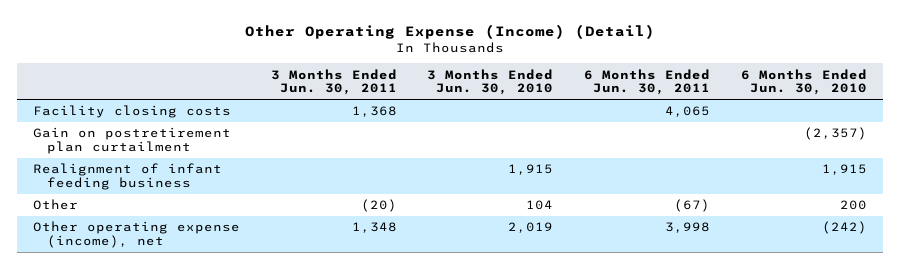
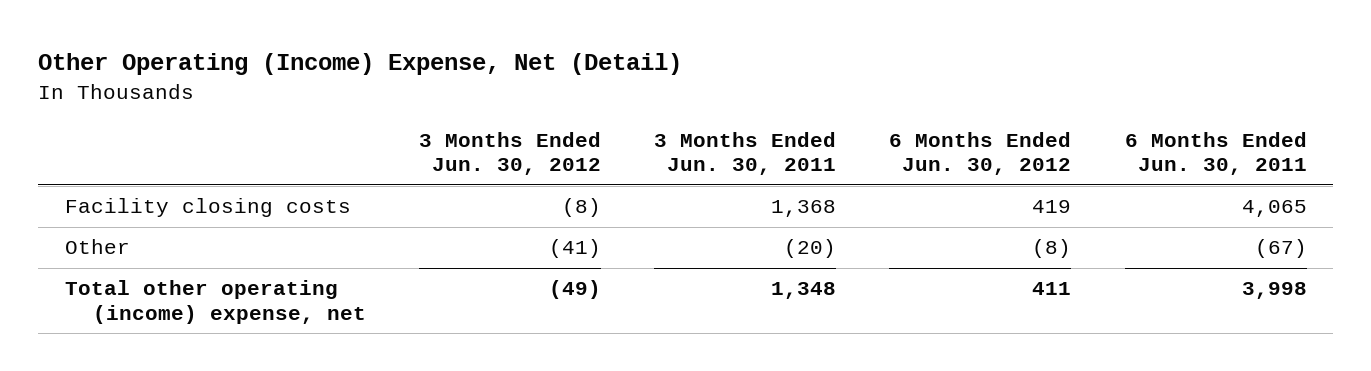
- Other Operating Expense (Income) (Detail)
+ Other Operating (Income) Expense, Net (Detail)
- | 3 Months Ended Jun. 30, 2011 | 3 Months Ended Jun. 30, 2010 | 6 Months Ended Jun. 30, 2011 | 6 Months Ended Jun. 30, 2010
+ | 3 Months Ended Jun. 30, 2012 | 3 Months Ended Jun. 30, 2011 | 6 Months Ended Jun. 30, 2012 | 6 Months Ended Jun. 30, 2011
- Gain on postretirement plan curtailment | | | | (2,357)
- Realignment of infant feeding business | | 1,915 | | 1,915
- Other operating expense (income), net | 1,348 | 2,019 | 3,998 | (242)
+ Total other operating (income) expense, net | (49) | 1,348 | 411 | 3,998

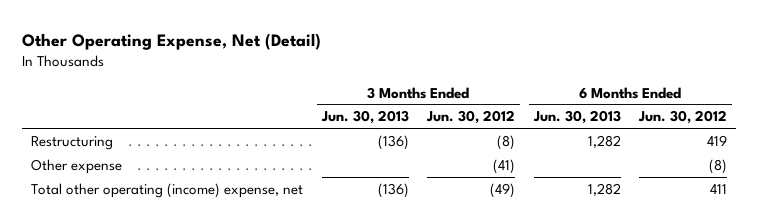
- Other Operating (Income) Expense, Net (Detail)
+ Other Operating Expense, Net (Detail)
- | 3 Months Ended Jun. 30, 2012 | 3 Months Ended Jun. 30, 2011 | 6 Months Ended Jun. 30, 2012 | 6 Months Ended Jun. 30, 2011
+ | 3 Months Ended Jun. 30, 2013 | 3 Months Ended Jun. 30, 2012 | 6 Months Ended Jun. 30, 2013 | 6 Months Ended Jun. 30, 2012
- Facility closing costs | (8) | 1,368 | 419 | 4,065
- Other | (41) | (20) | (8) | (67)
+ Restructuring | (136) | (8) | 1,282 | 419
+ Other expense | | (41) | | (8)

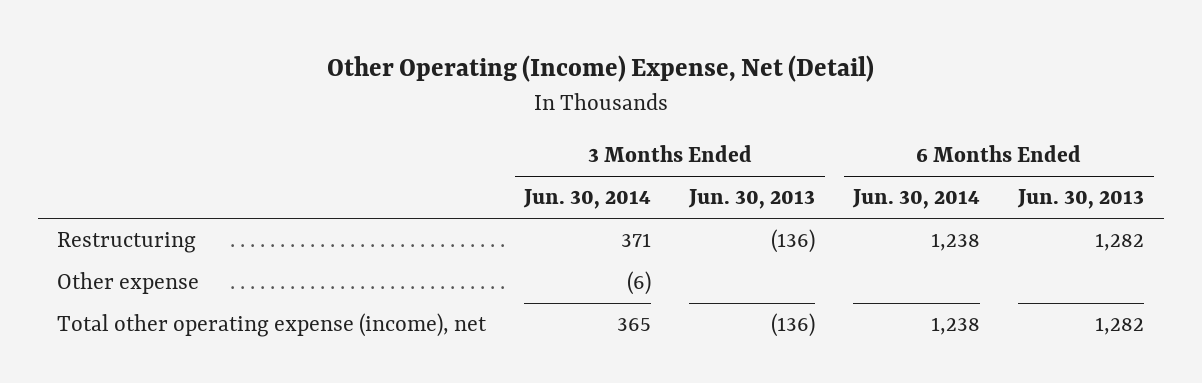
- Other Operating Expense, Net (Detail)
+ Other Operating (Income) Expense, Net (Detail)
- | 3 Months Ended Jun. 30, 2013 | 3 Months Ended Jun. 30, 2012 | 6 Months Ended Jun. 30, 2013 | 6 Months Ended Jun. 30, 2012
+ | 3 Months Ended Jun. 30, 2014 | 3 Months Ended Jun. 30, 2013 | 6 Months Ended Jun. 30, 2014 | 6 Months Ended Jun. 30, 2013
- Total other operating (income) expense, net | (136) | (49) | 1,282 | 411
+ Total other operating expense (income), net | 365 | (136) | 1,238 | 1,282

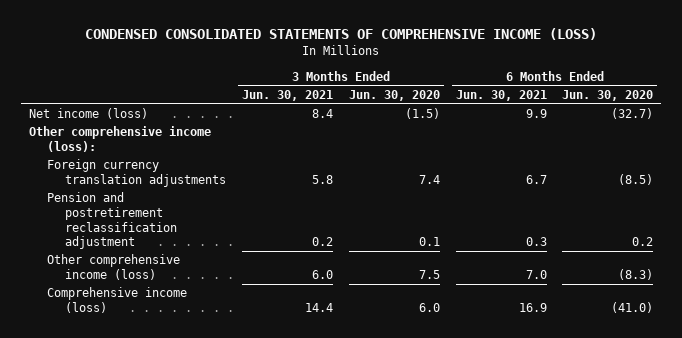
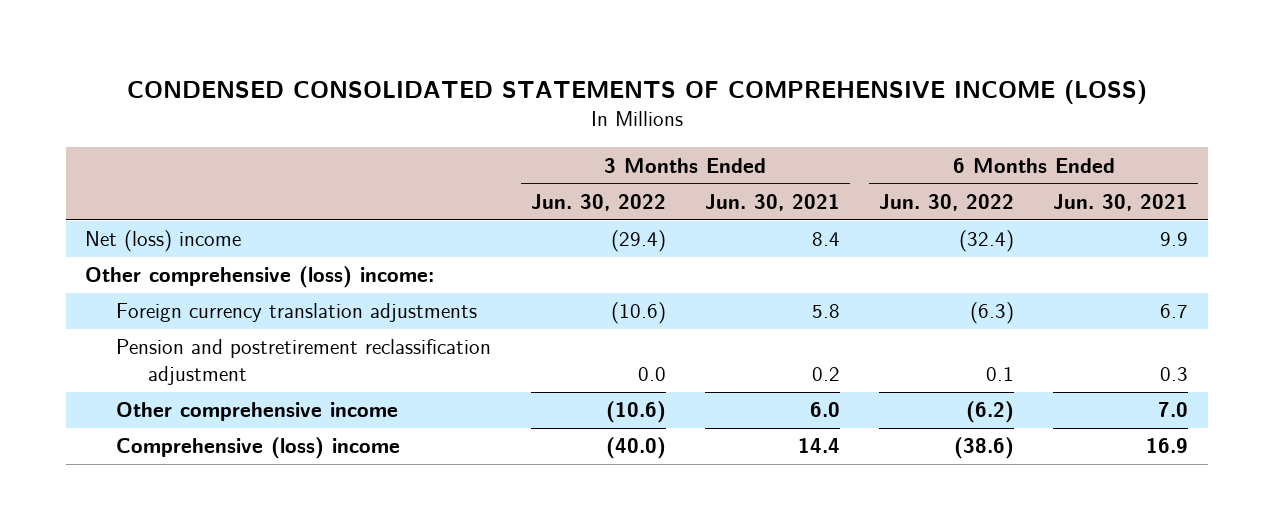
- | 3 Months Ended Jun. 30, 2021 | 3 Months Ended Jun. 30, 2020 | 6 Months Ended Jun. 30, 2021 | 6 Months Ended Jun. 30, 2020
+ | 3 Months Ended Jun. 30, 2022 | 3 Months Ended Jun. 30, 2021 | 6 Months Ended Jun. 30, 2022 | 6 Months Ended Jun. 30, 2021
- Net income (loss) | 8.4 | (1.5) | 9.9 | (32.7)
- Other comprehensive income (loss):
+ Net (loss) income | (29.4) | 8.4 | (32.4) | 9.9
+ Other comprehensive (loss) income:
- Other comprehensive income (loss) | 6.0 | 7.5 | 7.0 | (8.3)
- Comprehensive income (loss) | 14.4 | 6.0 | 16.9 | (41.0)
+ Other comprehensive income | (10.6) | 6.0 | (6.2) | 7.0
+ Comprehensive (loss) income | (40.0) | 14.4 | (38.6) | 16.9

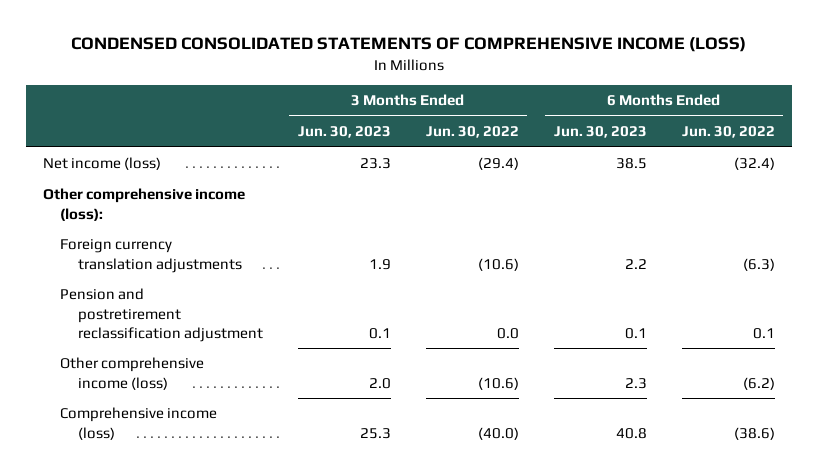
- | 3 Months Ended Jun. 30, 2022 | 3 Months Ended Jun. 30, 2021 | 6 Months Ended Jun. 30, 2022 | 6 Months Ended Jun. 30, 2021
+ | 3 Months Ended Jun. 30, 2023 | 3 Months Ended Jun. 30, 2022 | 6 Months Ended Jun. 30, 2023 | 6 Months Ended Jun. 30, 2022
- Net (loss) income | (29.4) | 8.4 | (32.4) | 9.9
- Other comprehensive (loss) income:
+ Net income (loss) | 23.3 | (29.4) | 38.5 | (32.4)
+ Other comprehensive income (loss):
- Other comprehensive income | (10.6) | 6.0 | (6.2) | 7.0
- Comprehensive (loss) income | (40.0) | 14.4 | (38.6) | 16.9
+ Other comprehensive income (loss) | 2.0 | (10.6) | 2.3 | (6.2)
+ Comprehensive income (loss) | 25.3 | (40.0) | 40.8 | (38.6)

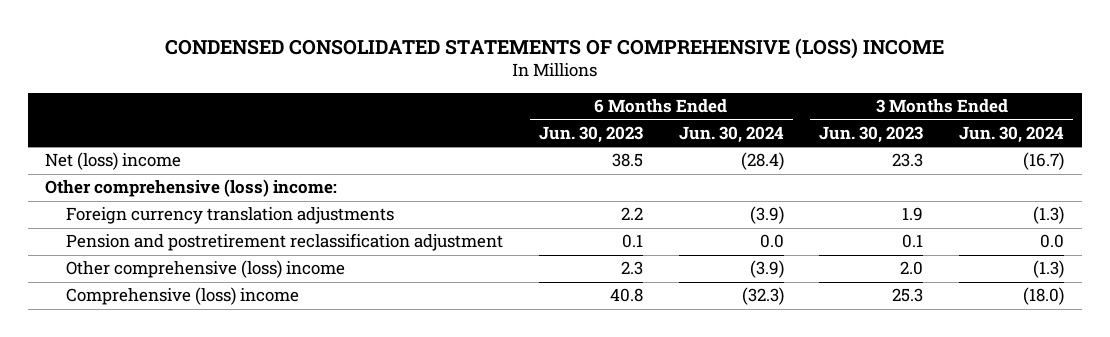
- CONDENSED CONSOLIDATED STATEMENTS OF COMPREHENSIVE INCOME (LOSS)
+ CONDENSED CONSOLIDATED STATEMENTS OF COMPREHENSIVE (LOSS) INCOME
- | 3 Months Ended Jun. 30, 2023 | 3 Months Ended Jun. 30, 2022 | 6 Months Ended Jun. 30, 2023 | 6 Months Ended Jun. 30, 2022
+ | 6 Months Ended Jun. 30, 2023 | 6 Months Ended Jun. 30, 2024 | 3 Months Ended Jun. 30, 2023 | 3 Months Ended Jun. 30, 2024
- Net income (loss) | 23.3 | (29.4) | 38.5 | (32.4)
- Other comprehensive income (loss):
+ Net (loss) income | 38.5 | (28.4) | 23.3 | (16.7)
+ Other comprehensive (loss) income:
- Other comprehensive income (loss) | 2.0 | (10.6) | 2.3 | (6.2)
- Comprehensive income (loss) | 25.3 | (40.0) | 40.8 | (38.6)
+ Other comprehensive (loss) income | 2.3 | (3.9) | 2.0 | (1.3)
+ Comprehensive (loss) income | 40.8 | (32.3) | 25.3 | (18.0)

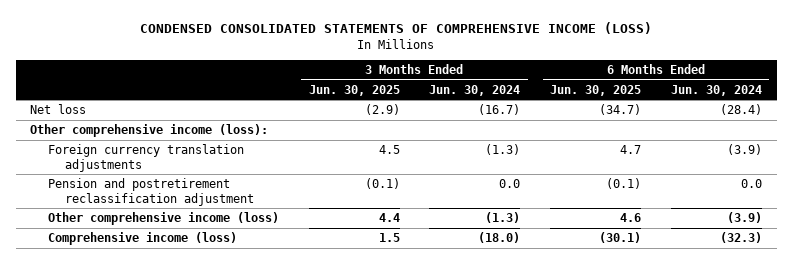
- CONDENSED CONSOLIDATED STATEMENTS OF COMPREHENSIVE (LOSS) INCOME
+ CONDENSED CONSOLIDATED STATEMENTS OF COMPREHENSIVE INCOME (LOSS)
- | 6 Months Ended Jun. 30, 2023 | 6 Months Ended Jun. 30, 2024 | 3 Months Ended Jun. 30, 2023 | 3 Months Ended Jun. 30, 2024
+ | 3 Months Ended Jun. 30, 2025 | 3 Months Ended Jun. 30, 2024 | 6 Months Ended Jun. 30, 2025 | 6 Months Ended Jun. 30, 2024
- Net (loss) income | 38.5 | (28.4) | 23.3 | (16.7)
- Other comprehensive (loss) income:
+ Net loss | (2.9) | (16.7) | (34.7) | (28.4)
+ Other comprehensive income (loss):
- Other comprehensive (loss) income | 2.3 | (3.9) | 2.0 | (1.3)
- Comprehensive (loss) income | 40.8 | (32.3) | 25.3 | (18.0)
+ Other comprehensive income (loss) | 4.4 | (1.3) | 4.6 | (3.9)
+ Comprehensive income (loss) | 1.5 | (18.0) | (30.1) | (32.3)

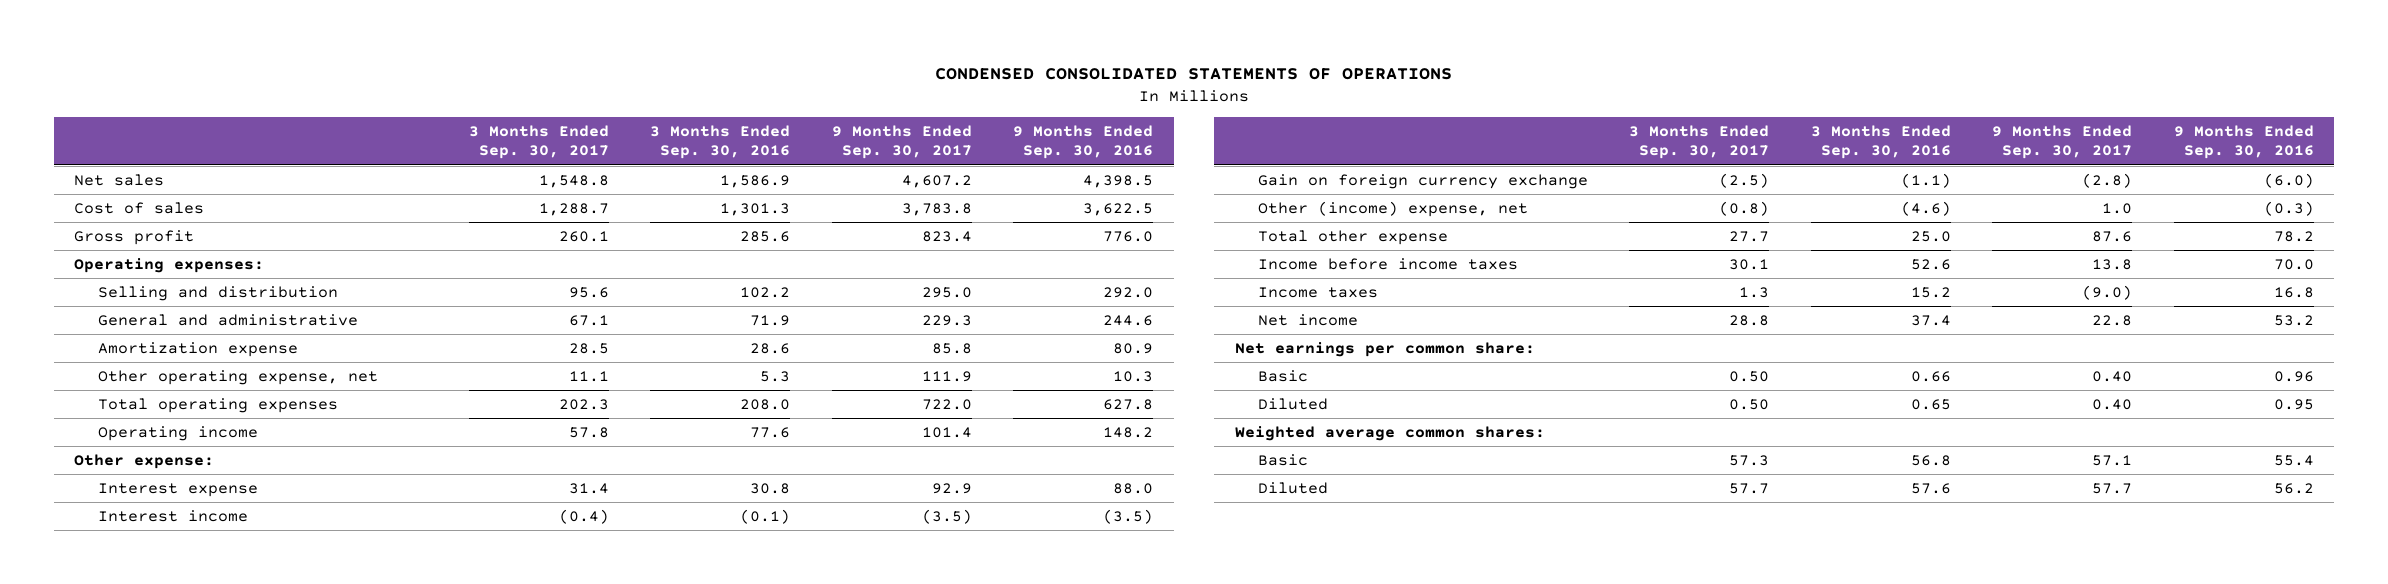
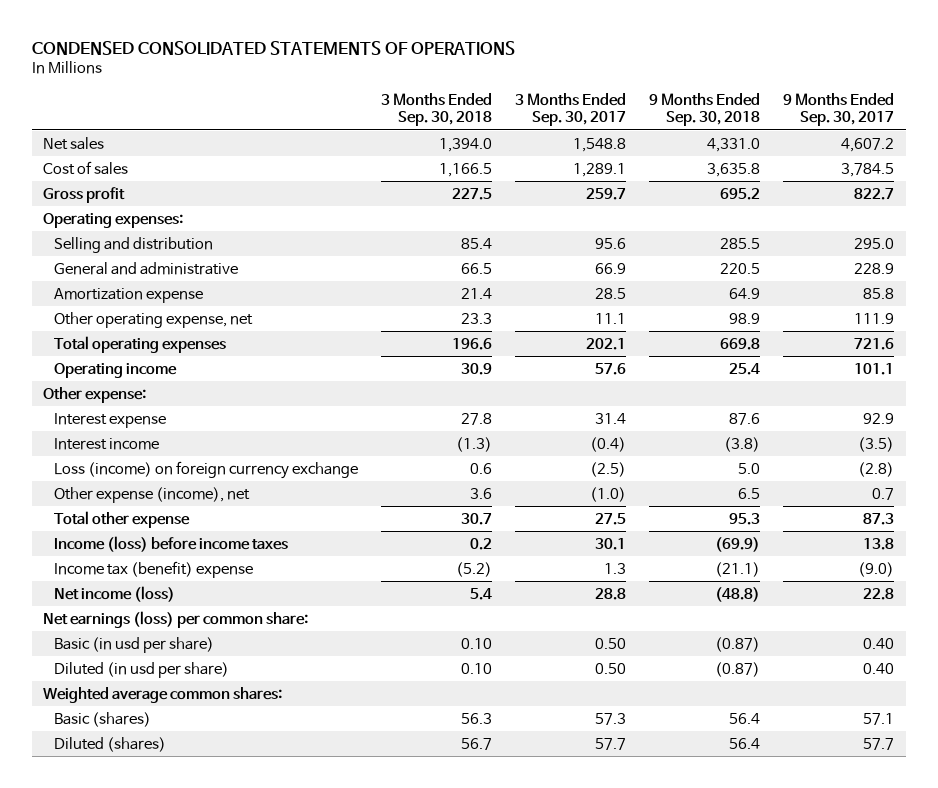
- | 3 Months Ended Sep. 30, 2017 | 3 Months Ended Sep. 30, 2016 | 9 Months Ended Sep. 30, 2017 | 9 Months Ended Sep. 30, 2016
+ | 3 Months Ended Sep. 30, 2018 | 3 Months Ended Sep. 30, 2017 | 9 Months Ended Sep. 30, 2018 | 9 Months Ended Sep. 30, 2017
- Cost of sales | 1,288.7 | 1,301.3 | 3,783.8 | 3,622.5
- Gross profit | 260.1 | 285.6 | 823.4 | 776.0
+ Cost of sales | 1,166.5 | 1,289.1 | 3,635.8 | 3,784.5
+ Gross profit | 227.5 | 259.7 | 695.2 | 822.7
- General and administrative | 67.1 | 71.9 | 229.3 | 244.6
+ General and administrative | 66.5 | 66.9 | 220.5 | 228.9
- Total operating expenses | 202.3 | 208.0 | 722.0 | 627.8
- Operating income | 57.8 | 77.6 | 101.4 | 148.2
+ Total operating expenses | 196.6 | 202.1 | 669.8 | 721.6
+ Operating income | 30.9 | 57.6 | 25.4 | 101.1
- Gain on foreign currency exchange | (2.5) | (1.1) | (2.8) | (6.0)
- Other (income) expense, net | (0.8) | (4.6) | 1.0 | (0.3)
- Total other expense | 27.7 | 25.0 | 87.6 | 78.2
- Income before income taxes | 30.1 | 52.6 | 13.8 | 70.0
- Income taxes | 1.3 | 15.2 | (9.0) | 16.8
- Net income | 28.8 | 37.4 | 22.8 | 53.2
- Net earnings per common share:
- Basic | 0.50 | 0.66 | 0.40 | 0.96
- Diluted | 0.50 | 0.65 | 0.40 | 0.95
+ Loss (income) on foreign currency exchange | 0.6 | (2.5) | 5.0 | (2.8)
+ Other expense (income), net | 3.6 | (1.0) | 6.5 | 0.7
+ Total other expense | 30.7 | 27.5 | 95.3 | 87.3
+ Income (loss) before income taxes | 0.2 | 30.1 | (69.9) | 13.8
+ Income tax (benefit) expense | (5.2) | 1.3 | (21.1) | (9.0)
+ Net income (loss) | 5.4 | 28.8 | (48.8) | 22.8
+ Net earnings (loss) per common share:
+ Basic (in usd per share) | 0.10 | 0.50 | (0.87) | 0.40
+ Diluted (in usd per share) | 0.10 | 0.50 | (0.87) | 0.40
- Basic | 57.3 | 56.8 | 57.1 | 55.4
- Diluted | 57.7 | 57.6 | 57.7 | 56.2
+ Basic (shares) | 56.3 | 57.3 | 56.4 | 57.1
+ Diluted (shares) | 56.7 | 57.7 | 56.4 | 57.7

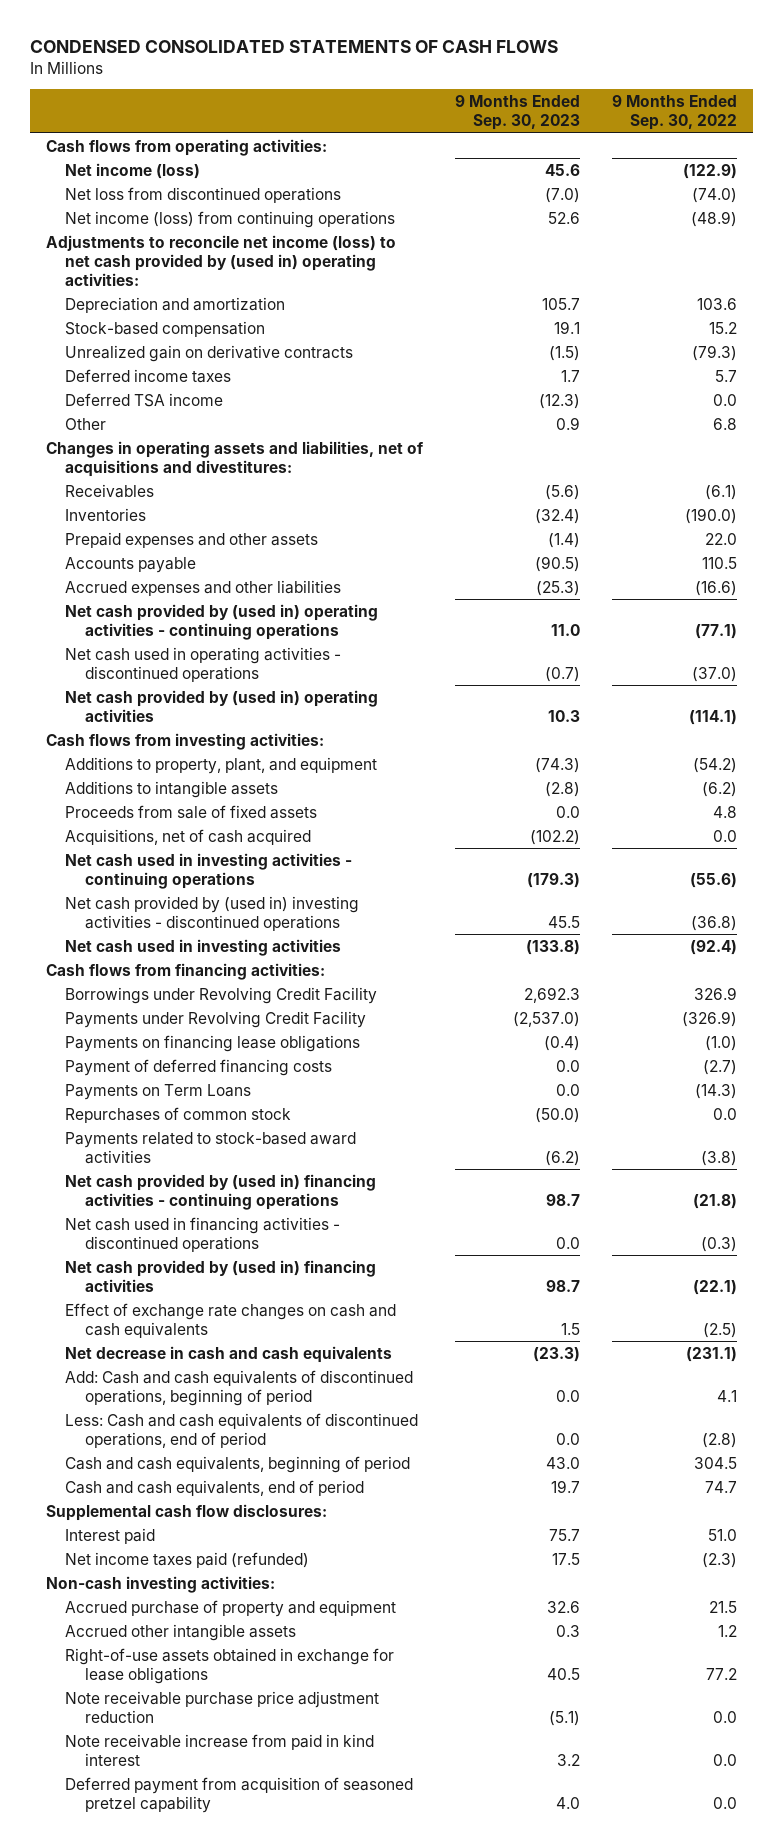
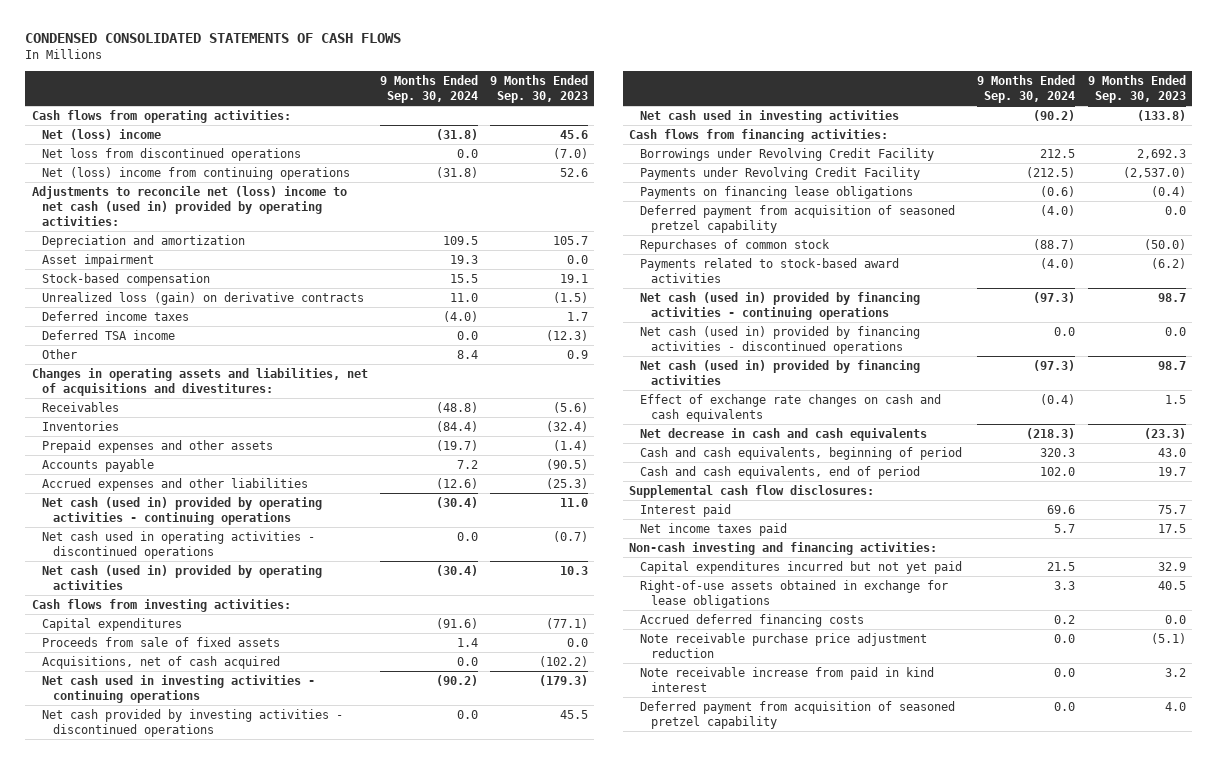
- | 9 Months Ended Sep. 30, 2023 | 9 Months Ended Sep. 30, 2022
+ | 9 Months Ended Sep. 30, 2024 | 9 Months Ended Sep. 30, 2023
- Net income (loss) | 45.6 | (122.9)
+ Net (loss) income | (31.8) | 45.6
- Net income (loss) from continuing operations | 52.6 | (48.9)
- Adjustments to reconcile net income (loss) to net cash provided by (used in) operating activities:
+ Net (loss) income from continuing operations | (31.8) | 52.6
+ Adjustments to reconcile net (loss) income to net cash (used in) provided by operating activities:
+ Asset impairment | 19.3 | 0.0
- Unrealized gain on derivative contracts | (1.5) | (79.3)
+ Unrealized loss (gain) on derivative contracts | 11.0 | (1.5)
- Net cash provided by (used in) operating activities - continuing operations | 11.0 | (77.1)
+ Net cash (used in) provided by operating activities - continuing operations | (30.4) | 11.0
- Net cash provided by (used in) operating activities | 10.3 | (114.1)
+ Net cash (used in) provided by operating activities | (30.4) | 10.3
- Additions to property, plant, and equipment | (74.3) | (54.2)
- Additions to intangible assets | (2.8) | (6.2)
+ Capital expenditures | (91.6) | (77.1)
- Net cash provided by (used in) investing activities - discontinued operations | 45.5 | (36.8)
+ Net cash provided by investing activities - discontinued operations | 0.0 | 45.5
- Payment of deferred financing costs | 0.0 | (2.7)
- Payments on Term Loans | 0.0 | (14.3)
+ Deferred payment from acquisition of seasoned pretzel capability | (4.0) | 0.0
- Net cash provided by (used in) financing activities - continuing operations | 98.7 | (21.8)
- Net cash used in financing activities - discontinued operations | 0.0 | (0.3)
- Net cash provided by (used in) financing activities | 98.7 | (22.1)
+ Net cash (used in) provided by financing activities - continuing operations | (97.3) | 98.7
+ Net cash (used in) provided by financing activities - discontinued operations | 0.0 | 0.0
+ Net cash (used in) provided by financing activities | (97.3) | 98.7
- Add: Cash and cash equivalents of discontinued operations, beginning of period | 0.0 | 4.1
- Less: Cash and cash equivalents of discontinued operations, end of period | 0.0 | (2.8)
- Net income taxes paid (refunded) | 17.5 | (2.3)
- Non-cash investing activities:
- Accrued purchase of property and equipment | 32.6 | 21.5
- Accrued other intangible assets | 0.3 | 1.2
+ Net income taxes paid | 5.7 | 17.5
+ Non-cash investing and financing activities:
+ Capital expenditures incurred but not yet paid | 21.5 | 32.9
+ Accrued deferred financing costs | 0.2 | 0.0

